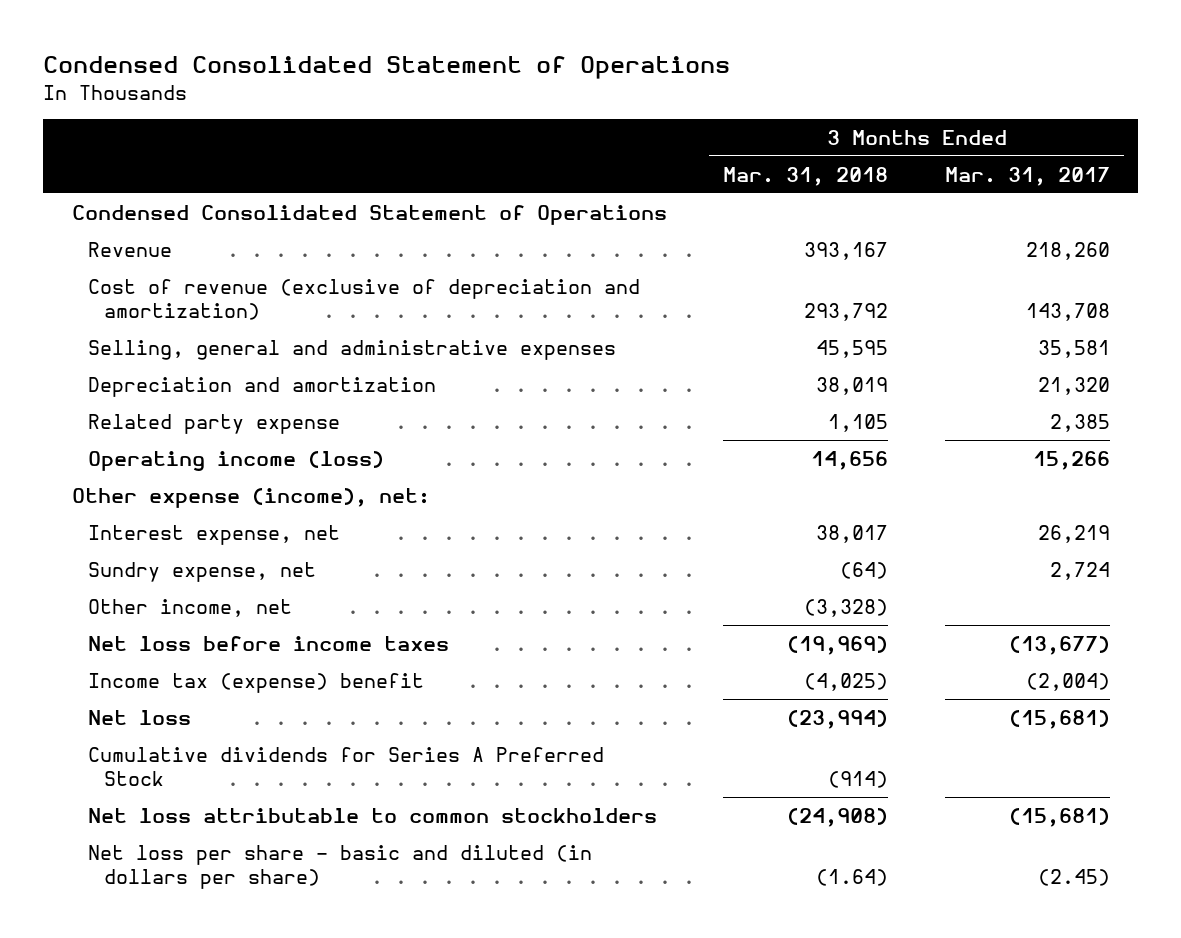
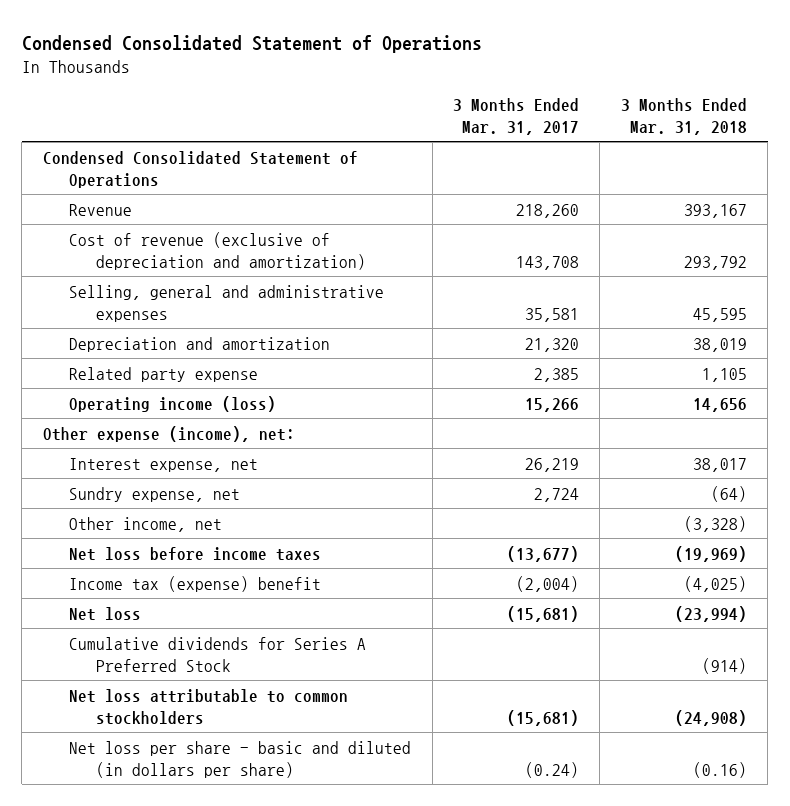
- | 3 Months Ended Mar. 31, 2018 | 3 Months Ended Mar. 31, 2017
+ | 3 Months Ended Mar. 31, 2017 | 3 Months Ended Mar. 31, 2018
- Net loss per share - basic and diluted (in dollars per share) | (1.64) | (2.45)
+ Net loss per share - basic and diluted (in dollars per share) | (0.24) | (0.16)

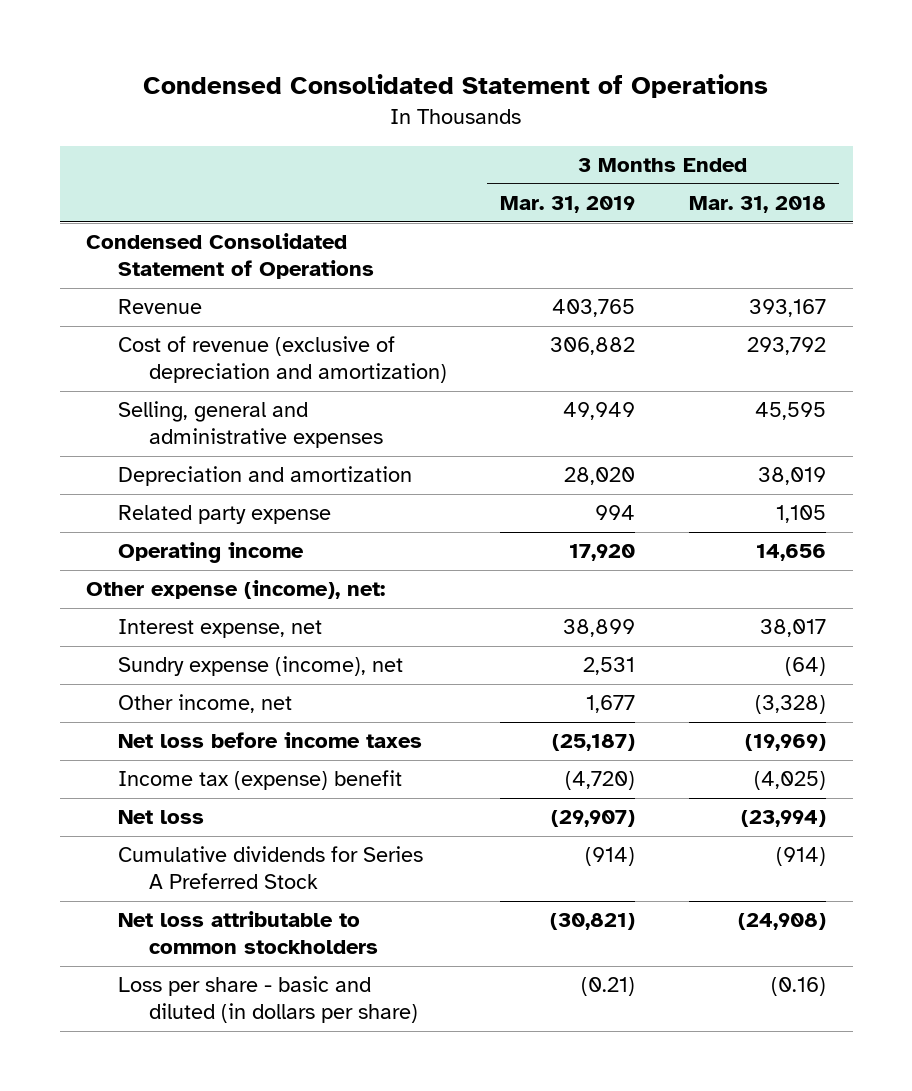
- | 3 Months Ended Mar. 31, 2017 | 3 Months Ended Mar. 31, 2018
+ | 3 Months Ended Mar. 31, 2019 | 3 Months Ended Mar. 31, 2018
- Operating income (loss) | 15,266 | 14,656
+ Operating income | 17,920 | 14,656
- Sundry expense, net | 2,724 | (64)
+ Sundry expense (income), net | 2,531 | (64)
- Net loss per share - basic and diluted (in dollars per share) | (0.24) | (0.16)
+ Loss per share - basic and diluted (in dollars per share) | (0.21) | (0.16)

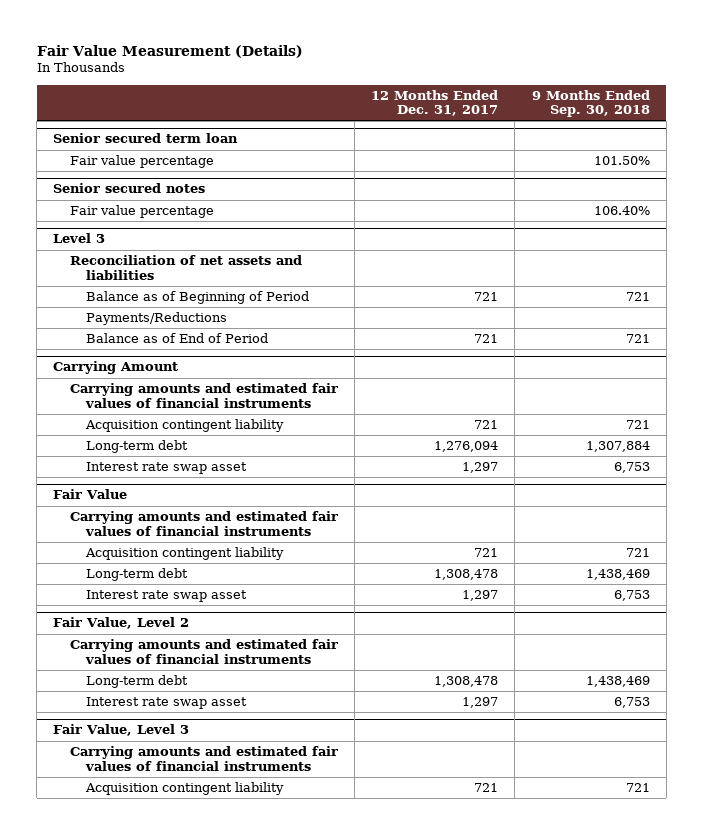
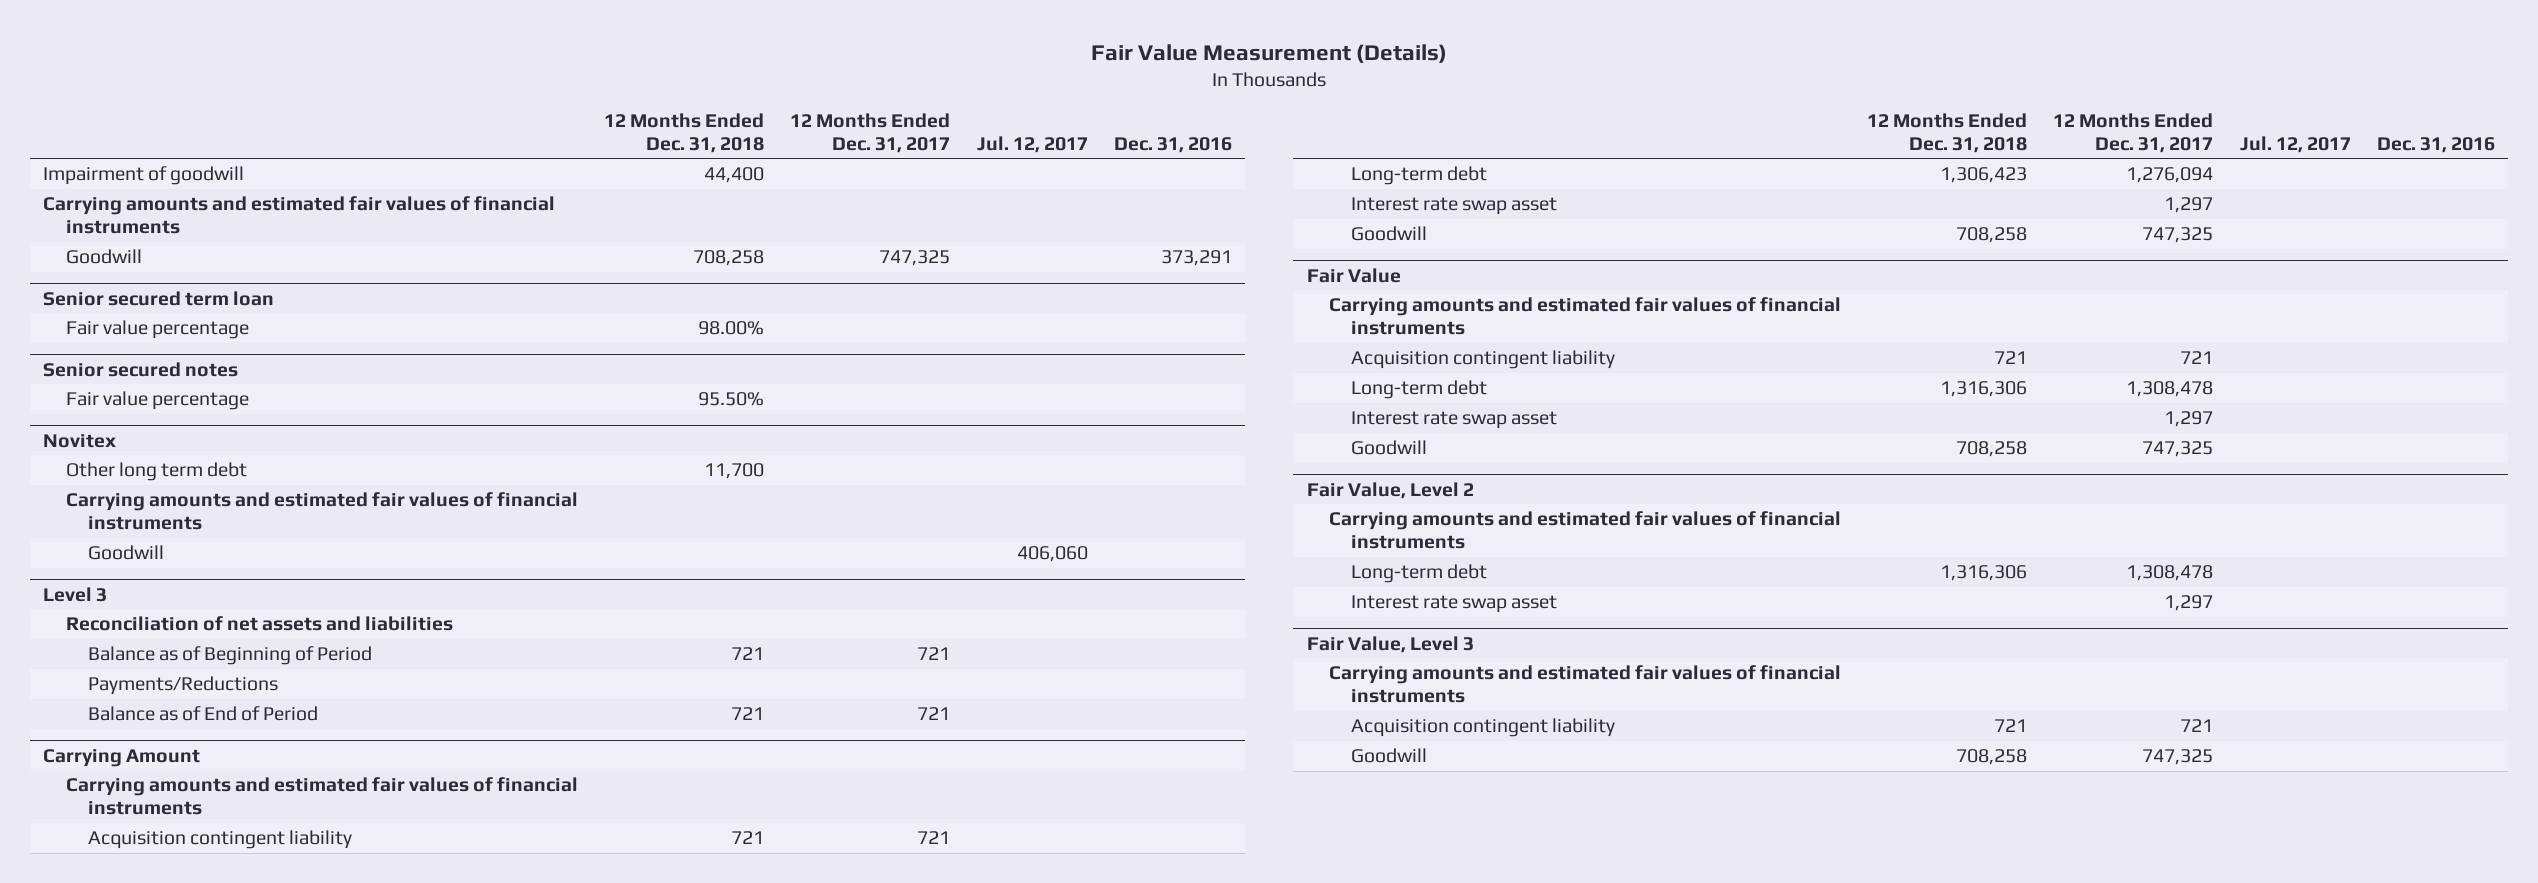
- | 12 Months Ended Dec. 31, 2017 | 9 Months Ended Sep. 30, 2018
+ | 12 Months Ended Dec. 31, 2018 | 12 Months Ended Dec. 31, 2017 | Jul. 12, 2017 | Dec. 31, 2016
+ Impairment of goodwill | 44,400 | | |
+ Carrying amounts and estimated fair values of financial instruments
+ Goodwill | 708,258 | 747,325 | | 373,291
+ Novitex
+ Other long term debt | 11,700 | | |
+ Carrying amounts and estimated fair values of financial instruments
+ Goodwill | | | 406,060 |
@ Carrying Amount
+ Goodwill | 708,258 | 747,325 | |
@ Fair Value
+ Goodwill | 708,258 | 747,325 | |
@ Fair Value, Level 3
+ Goodwill | 708,258 | 747,325 | |

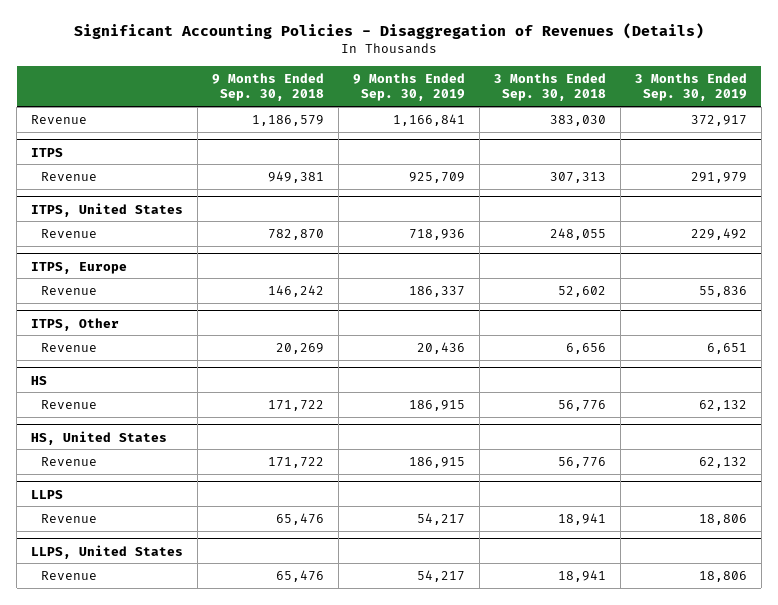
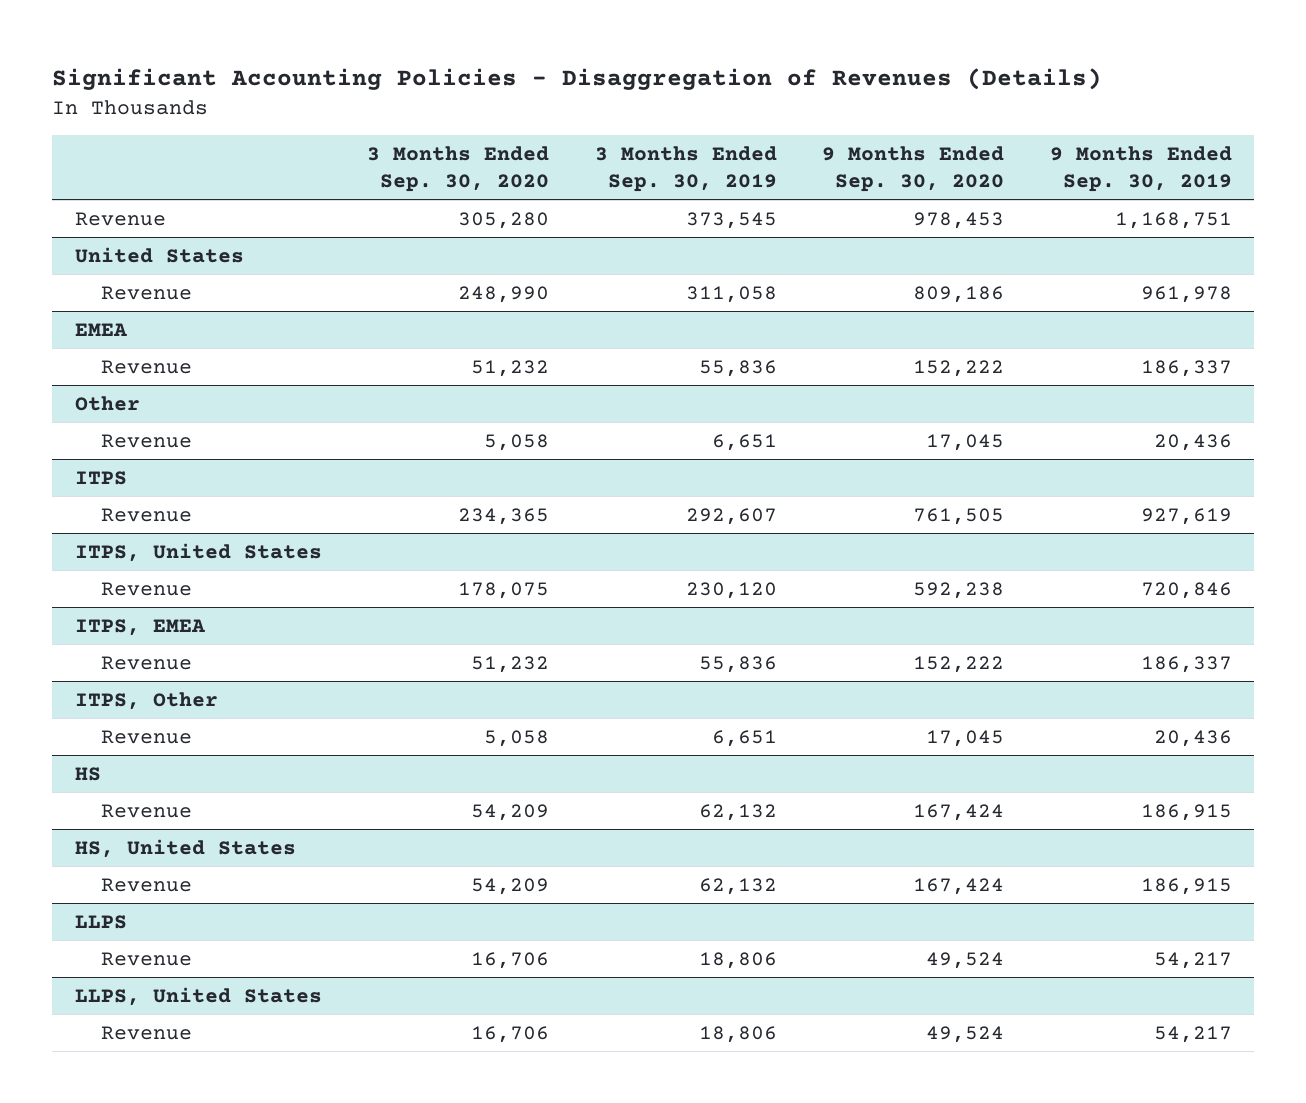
- | 9 Months Ended Sep. 30, 2018 | 9 Months Ended Sep. 30, 2019 | 3 Months Ended Sep. 30, 2018 | 3 Months Ended Sep. 30, 2019
+ | 3 Months Ended Sep. 30, 2020 | 3 Months Ended Sep. 30, 2019 | 9 Months Ended Sep. 30, 2020 | 9 Months Ended Sep. 30, 2019
- Revenue | 1,186,579 | 1,166,841 | 383,030 | 372,917
+ Revenue | 305,280 | 373,545 | 978,453 | 1,168,751
+ United States
+ Revenue | 248,990 | 311,058 | 809,186 | 961,978
+ EMEA
+ Revenue | 51,232 | 55,836 | 152,222 | 186,337
+ Other
+ Revenue | 5,058 | 6,651 | 17,045 | 20,436
@ ITPS
- Revenue | 949,381 | 925,709 | 307,313 | 291,979
+ Revenue | 234,365 | 292,607 | 761,505 | 927,619
@ ITPS, United States
- Revenue | 782,870 | 718,936 | 248,055 | 229,492
- ITPS, Europe
@ ITPS, United States
+ Revenue | 178,075 | 230,120 | 592,238 | 720,846
+ ITPS, EMEA

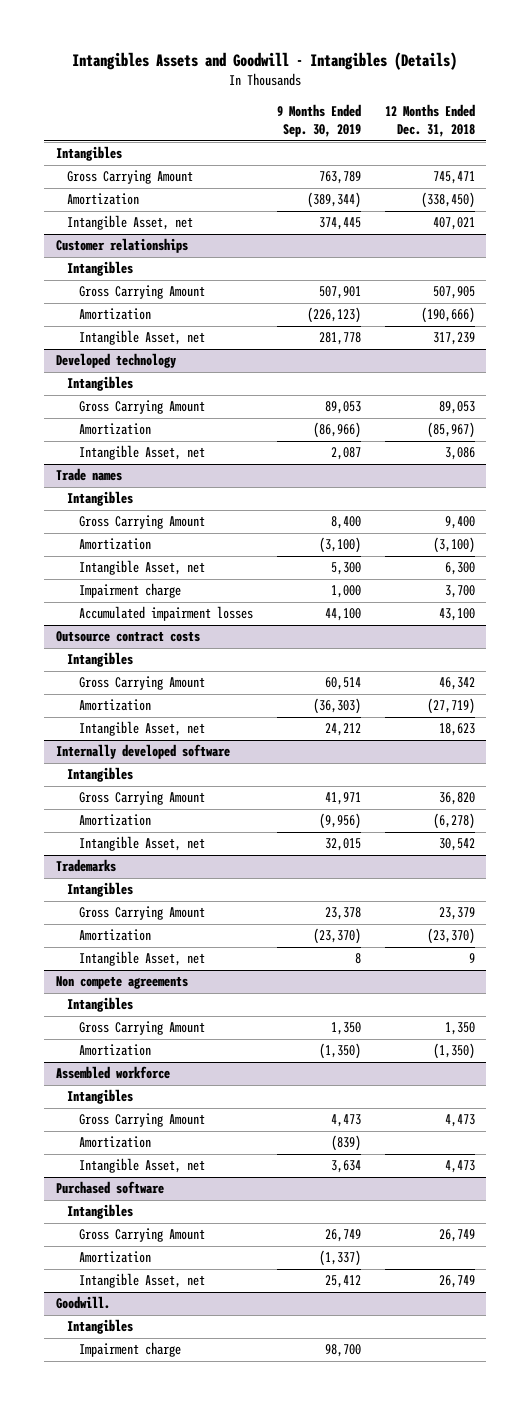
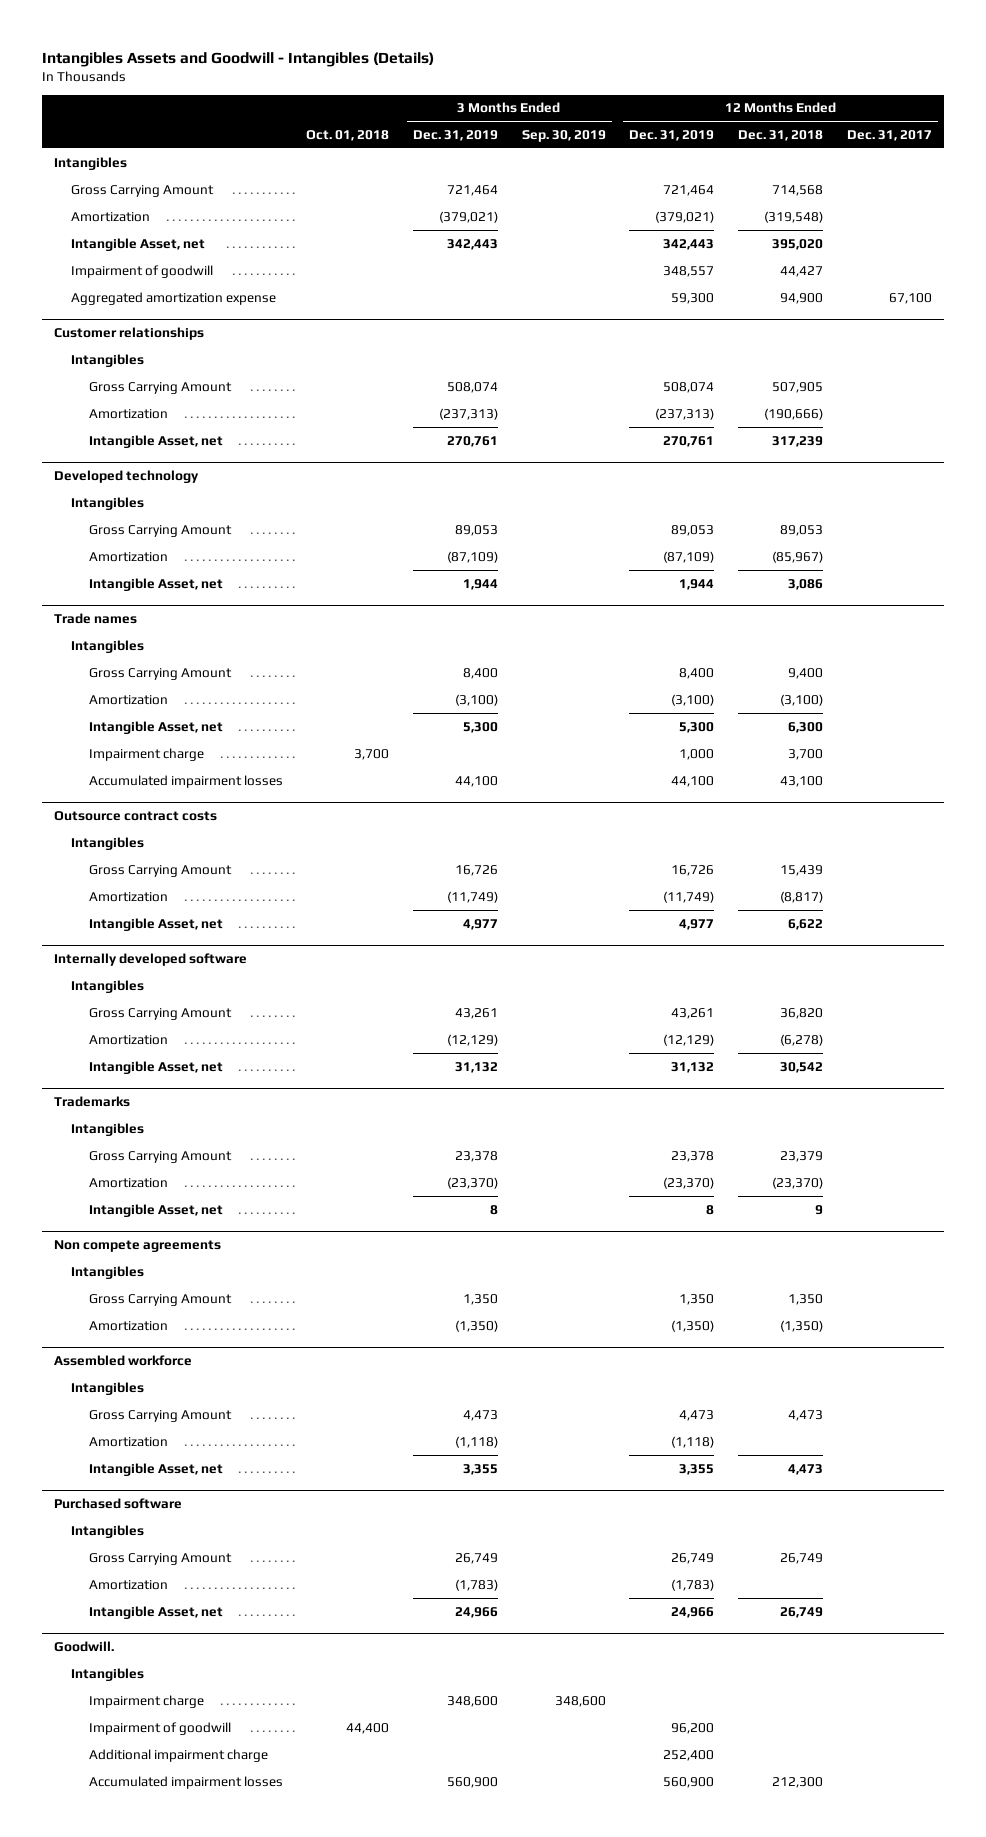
- | 9 Months Ended Sep. 30, 2019 | 12 Months Ended Dec. 31, 2018
+ | Oct. 01, 2018 | 3 Months Ended Dec. 31, 2019 | 3 Months Ended Sep. 30, 2019 | 12 Months Ended Dec. 31, 2019 | 12 Months Ended Dec. 31, 2018 | 12 Months Ended Dec. 31, 2017
- Gross Carrying Amount | 763,789 | 745,471
- Amortization | (389,344) | (338,450)
- Intangible Asset, net | 374,445 | 407,021
+ Gross Carrying Amount | | 721,464 | | 721,464 | 714,568 |
+ Amortization | | (379,021) | | (379,021) | (319,548) |
+ Intangible Asset, net | | 342,443 | | 342,443 | 395,020 |
+ Impairment of goodwill | | | | 348,557 | 44,427 |
+ Aggregated amortization expense | | | | 59,300 | 94,900 | 67,100
@ Outsource contract costs
- Gross Carrying Amount | 60,514 | 46,342
- Amortization | (36,303) | (27,719)
- Intangible Asset, net | 24,212 | 18,623
+ Gross Carrying Amount | | 16,726 | | 16,726 | 15,439 |
+ Amortization | | (11,749) | | (11,749) | (8,817) |
+ Intangible Asset, net | | 4,977 | | 4,977 | 6,622 |
@ Goodwill.
+ Impairment of goodwill | 44,400 | | | 96,200 | |
+ Additional impairment charge | | | | 252,400 | |
+ Accumulated impairment losses | | 560,900 | | 560,900 | 212,300 |

